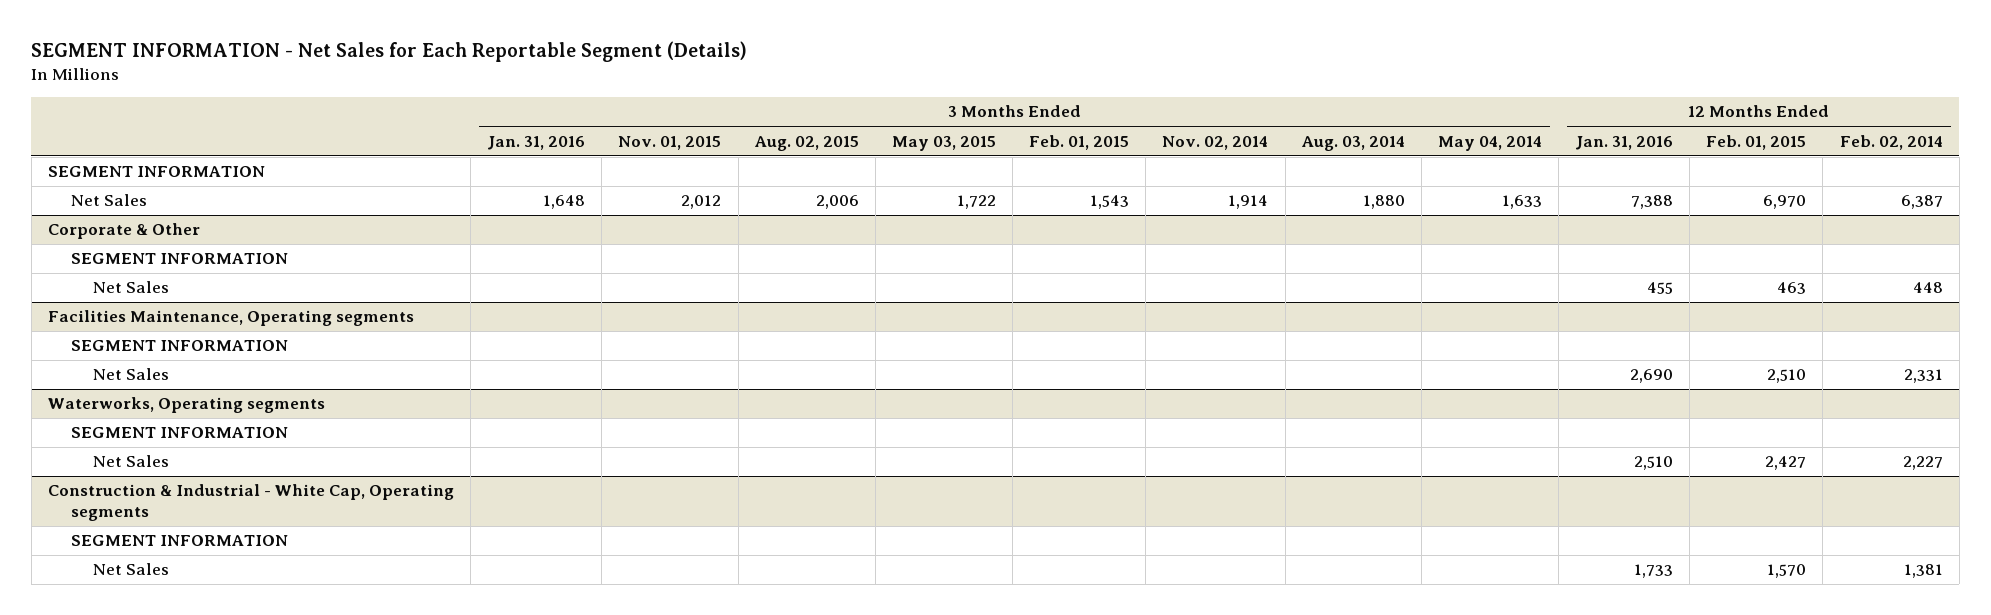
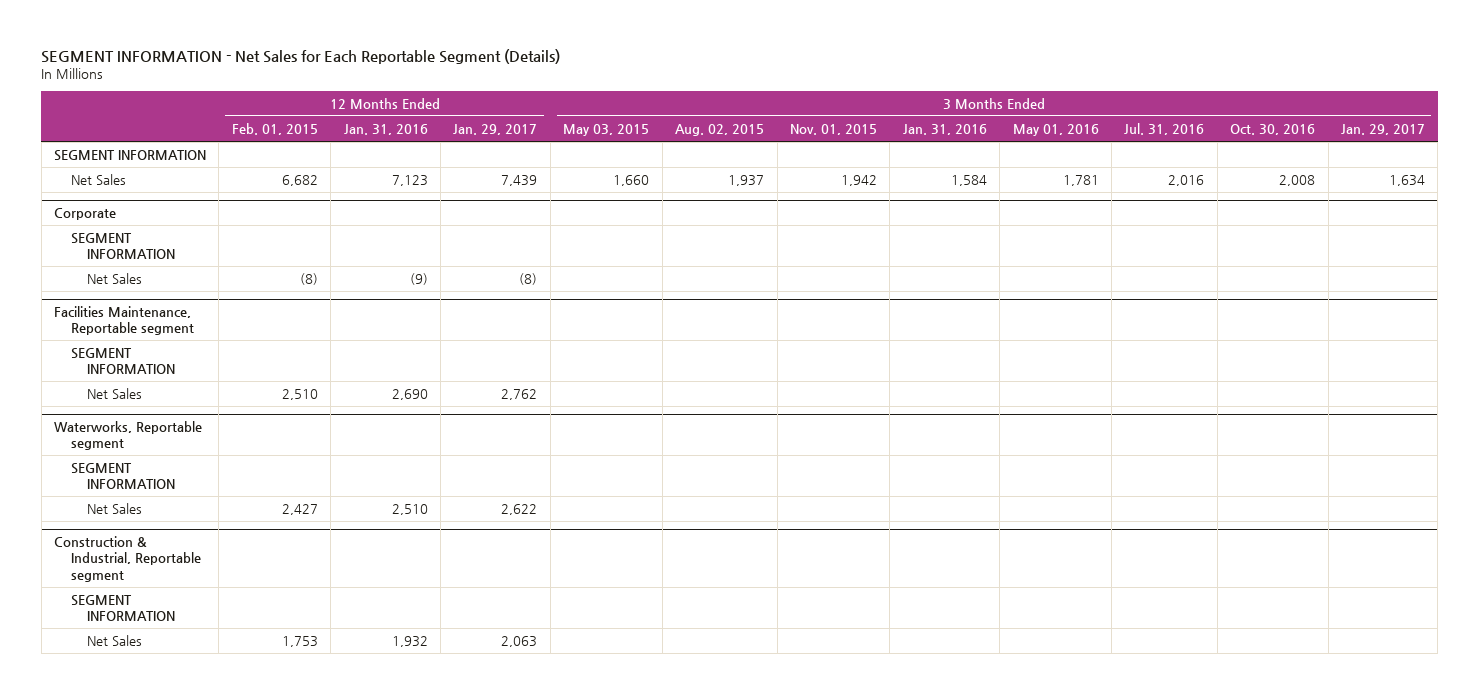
- | 3 Months Ended Jan. 31, 2016 | 3 Months Ended Nov. 01, 2015 | 3 Months Ended Aug. 02, 2015 | 3 Months Ended May 03, 2015 | 3 Months Ended Feb. 01, 2015 | 3 Months Ended Nov. 02, 2014 | 3 Months Ended Aug. 03, 2014 | 3 Months Ended May 04, 2014 | 12 Months Ended Jan. 31, 2016 | 12 Months Ended Feb. 01, 2015 | 12 Months Ended Feb. 02, 2014
+ | 12 Months Ended Feb. 01, 2015 | 12 Months Ended Jan. 31, 2016 | 12 Months Ended Jan. 29, 2017 | 3 Months Ended May 03, 2015 | 3 Months Ended Aug. 02, 2015 | 3 Months Ended Nov. 01, 2015 | 3 Months Ended Jan. 31, 2016 | 3 Months Ended May 01, 2016 | 3 Months Ended Jul. 31, 2016 | 3 Months Ended Oct. 30, 2016 | 3 Months Ended Jan. 29, 2017
- Net Sales | 1,648 | 2,012 | 2,006 | 1,722 | 1,543 | 1,914 | 1,880 | 1,633 | 7,388 | 6,970 | 6,387
- Corporate & Other
+ Net Sales | 6,682 | 7,123 | 7,439 | 1,660 | 1,937 | 1,942 | 1,584 | 1,781 | 2,016 | 2,008 | 1,634
+ Corporate
- Net Sales | | | | | | | | | 455 | 463 | 448
- Facilities Maintenance, Operating segments
+ Net Sales | (8) | (9) | (8) | | | | | | | |
+ Facilities Maintenance, Reportable segment
- Waterworks, Operating segments
+ Waterworks, Reportable segment
- Construction & Industrial - White Cap, Operating segments
+ Construction & Industrial, Reportable segment
- Net Sales | | | | | | | | | 1,733 | 1,570 | 1,381
+ Net Sales | 1,753 | 1,932 | 2,063 | | | | | | | |

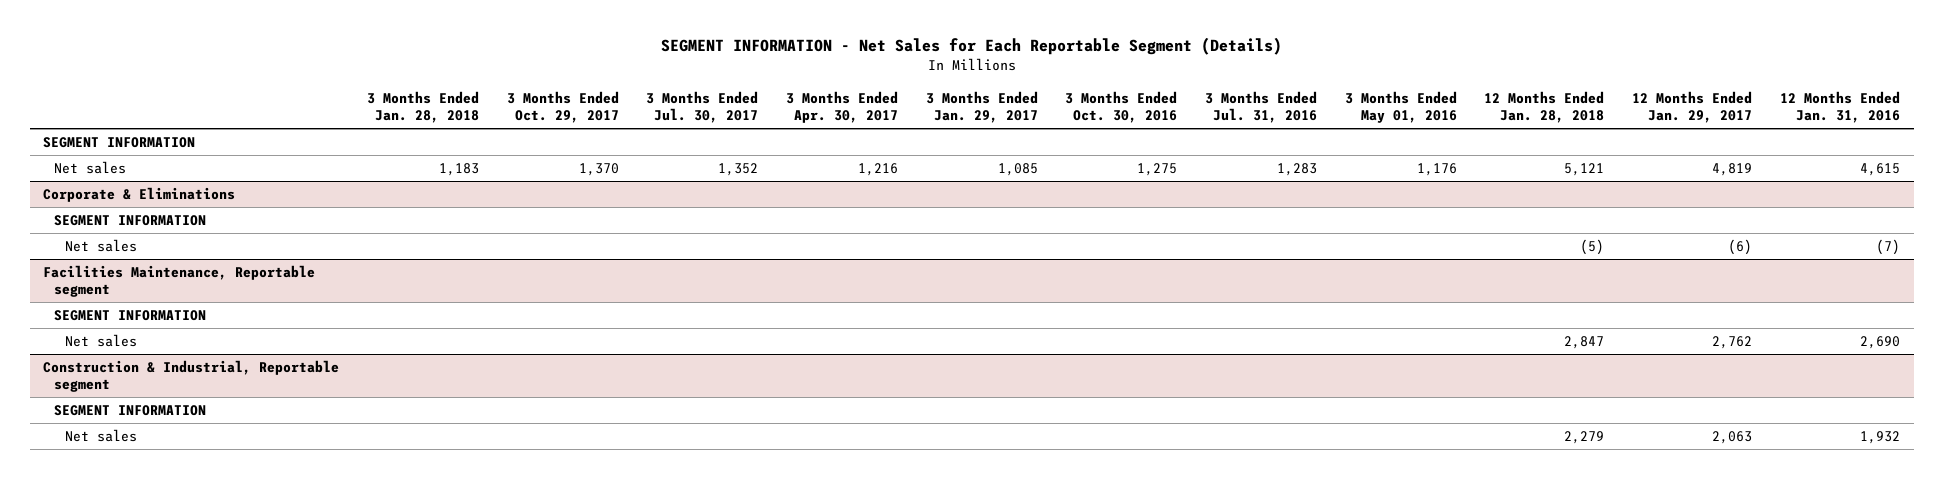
- | 12 Months Ended Feb. 01, 2015 | 12 Months Ended Jan. 31, 2016 | 12 Months Ended Jan. 29, 2017 | 3 Months Ended May 03, 2015 | 3 Months Ended Aug. 02, 2015 | 3 Months Ended Nov. 01, 2015 | 3 Months Ended Jan. 31, 2016 | 3 Months Ended May 01, 2016 | 3 Months Ended Jul. 31, 2016 | 3 Months Ended Oct. 30, 2016 | 3 Months Ended Jan. 29, 2017
+ | 3 Months Ended Jan. 28, 2018 | 3 Months Ended Oct. 29, 2017 | 3 Months Ended Jul. 30, 2017 | 3 Months Ended Apr. 30, 2017 | 3 Months Ended Jan. 29, 2017 | 3 Months Ended Oct. 30, 2016 | 3 Months Ended Jul. 31, 2016 | 3 Months Ended May 01, 2016 | 12 Months Ended Jan. 28, 2018 | 12 Months Ended Jan. 29, 2017 | 12 Months Ended Jan. 31, 2016
- Net Sales | 6,682 | 7,123 | 7,439 | 1,660 | 1,937 | 1,942 | 1,584 | 1,781 | 2,016 | 2,008 | 1,634
- Corporate
+ Net sales | 1,183 | 1,370 | 1,352 | 1,216 | 1,085 | 1,275 | 1,283 | 1,176 | 5,121 | 4,819 | 4,615
+ Corporate & Eliminations
- Net Sales | (8) | (9) | (8) | | | | | | | |
+ Net sales | | | | | | | | | (5) | (6) | (7)
@ Facilities Maintenance, Reportable segment
- Net Sales | 2,510 | 2,690 | 2,762 | | | | | | | |
- Waterworks, Reportable segment
- SEGMENT INFORMATION
- Net Sales | 2,427 | 2,510 | 2,622 | | | | | | | |
@ Facilities Maintenance, Reportable segment
+ Net sales | | | | | | | | | 2,847 | 2,762 | 2,690
@ Construction & Industrial, Reportable segment
- Net Sales | 1,753 | 1,932 | 2,063 | | | | | | | |
+ Net sales | | | | | | | | | 2,279 | 2,063 | 1,932

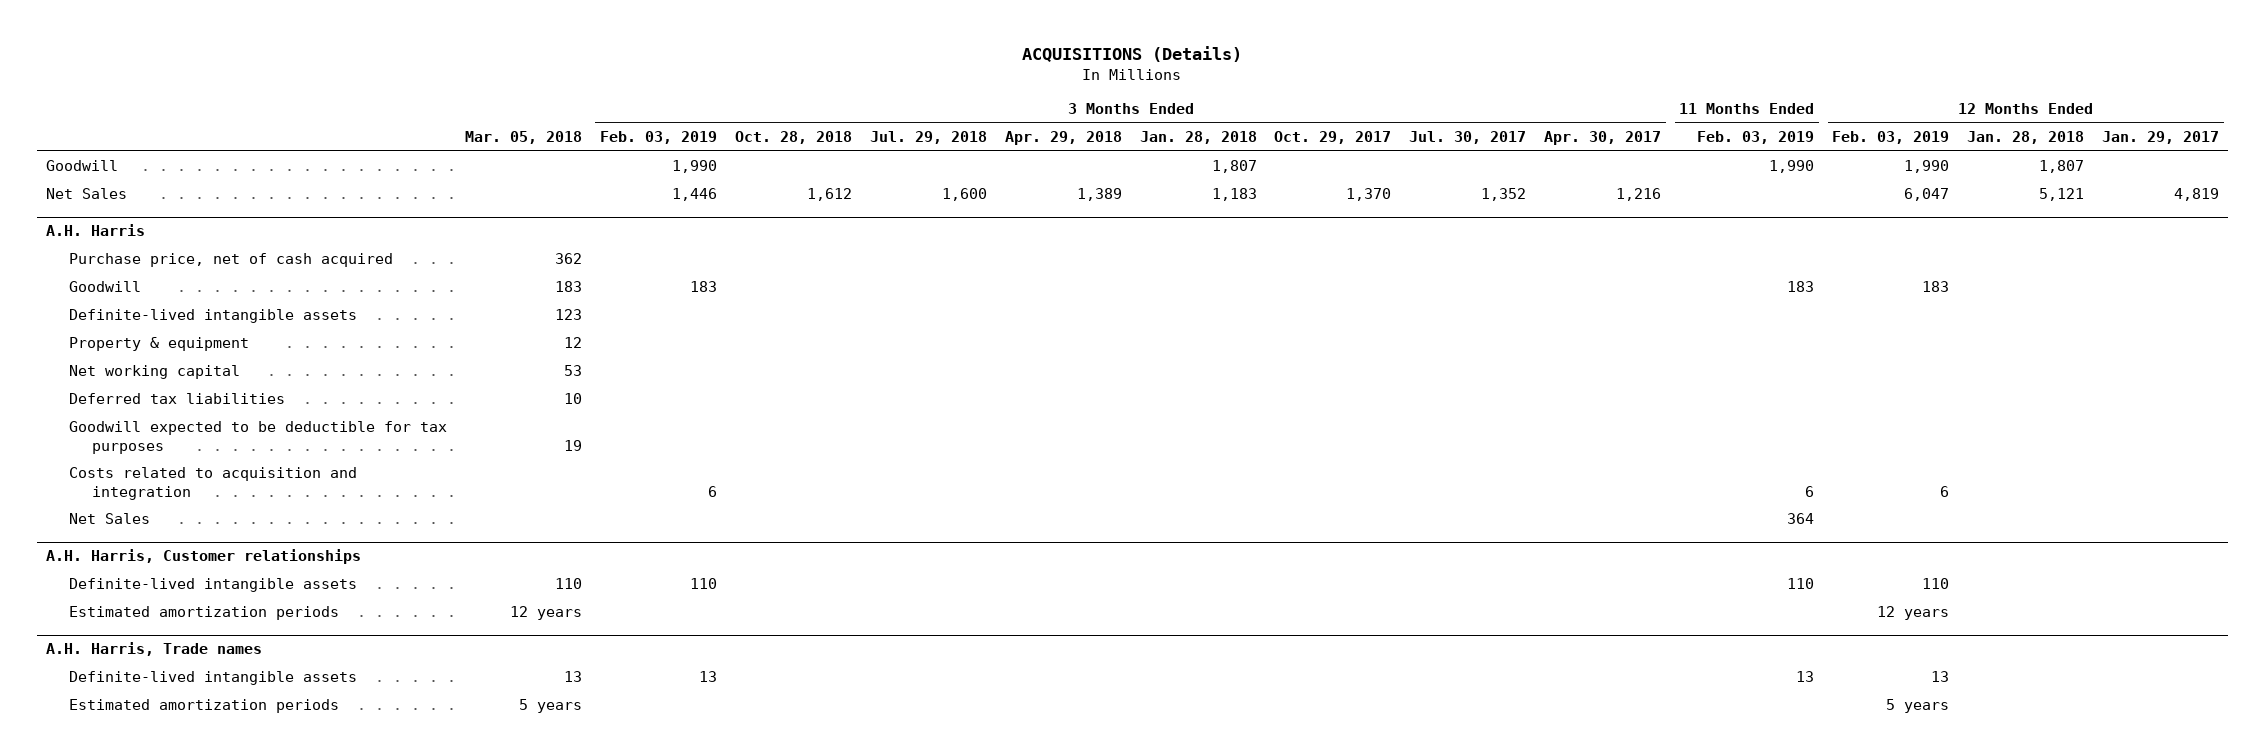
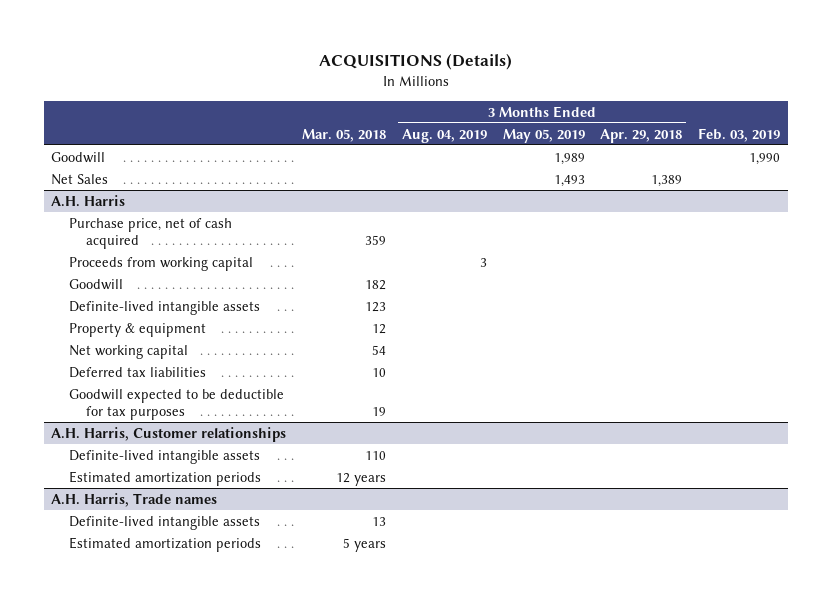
- | Mar. 05, 2018 | 3 Months Ended Feb. 03, 2019 | 3 Months Ended Oct. 28, 2018 | 3 Months Ended Jul. 29, 2018 | 3 Months Ended Apr. 29, 2018 | 3 Months Ended Jan. 28, 2018 | 3 Months Ended Oct. 29, 2017 | 3 Months Ended Jul. 30, 2017 | 3 Months Ended Apr. 30, 2017 | 11 Months Ended Feb. 03, 2019 | 12 Months Ended Feb. 03, 2019 | 12 Months Ended Jan. 28, 2018 | 12 Months Ended Jan. 29, 2017
+ | Mar. 05, 2018 | 3 Months Ended Aug. 04, 2019 | 3 Months Ended May 05, 2019 | 3 Months Ended Apr. 29, 2018 | Feb. 03, 2019
@ A.H. Harris
- Purchase price, net of cash acquired | 362 | | | | | | | | | | | |
- Goodwill | 183 | 183 | | | | | | | | 183 | 183 | |
+ Purchase price, net of cash acquired | 359 | | | |
+ Proceeds from working capital | | 3 | | |
+ Goodwill | 182 | | | |
- Net working capital | 53 | | | | | | | | | | | |
+ Net working capital | 54 | | | |
- Costs related to acquisition and integration | | 6 | | | | | | | | 6 | 6 | |
- Net Sales | | | | | | | | | | 364 | | |

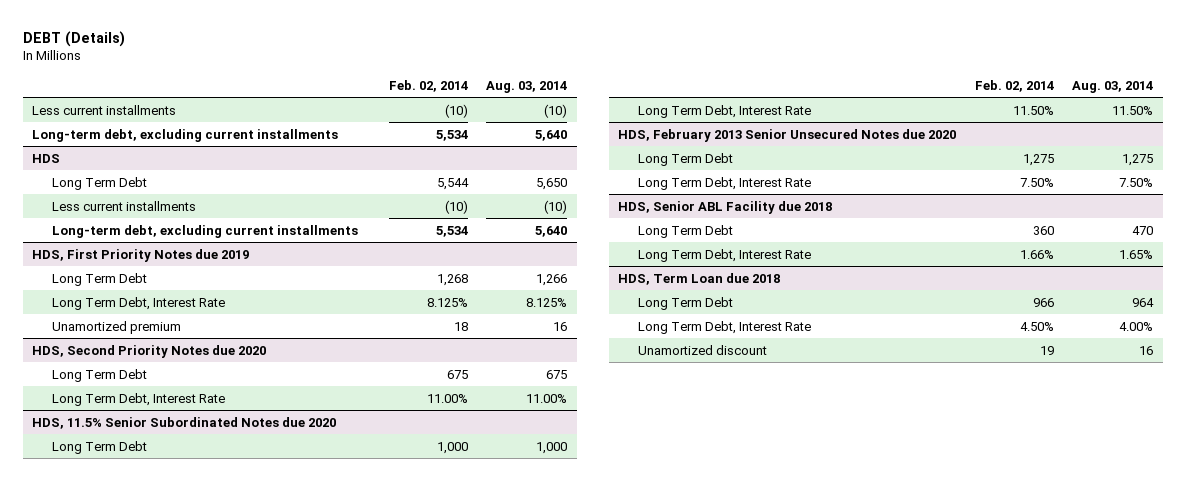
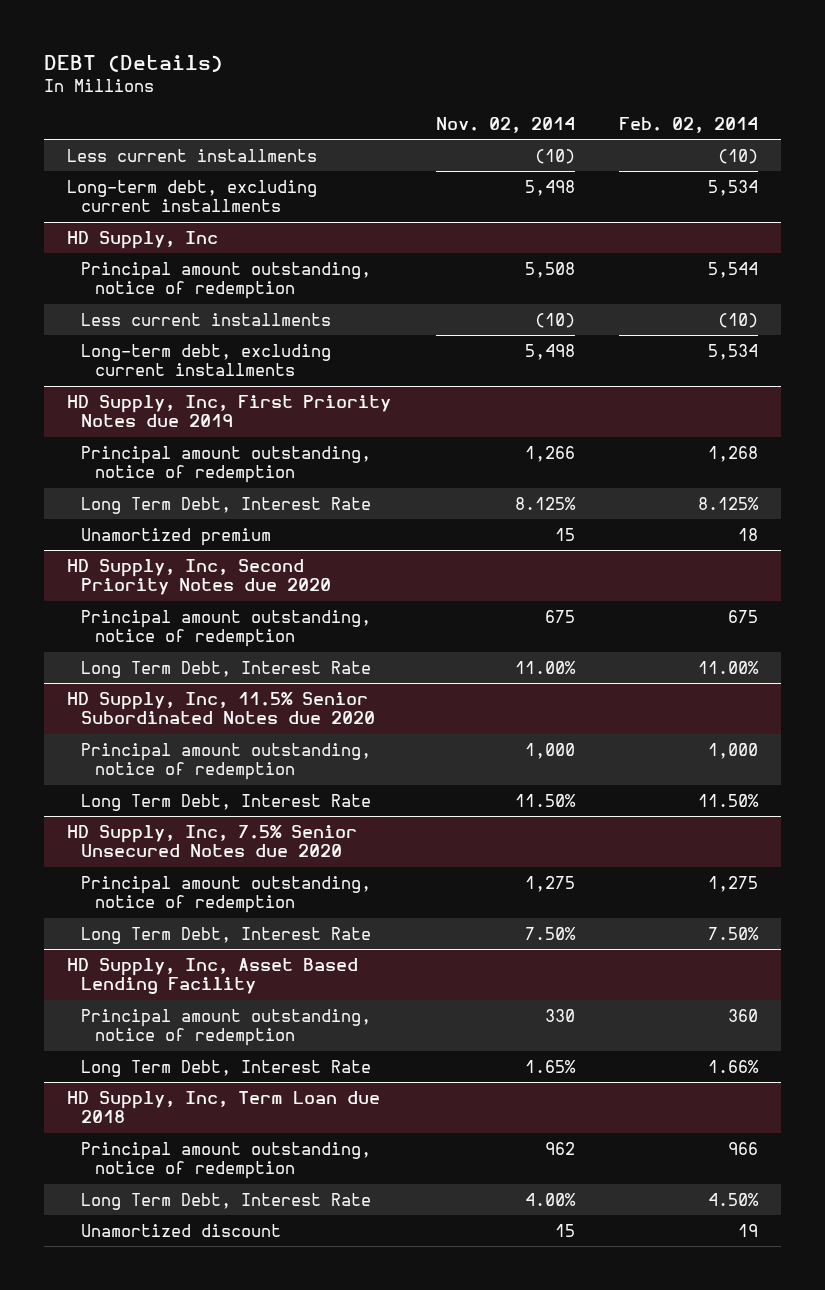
- | Feb. 02, 2014 | Aug. 03, 2014
+ | Nov. 02, 2014 | Feb. 02, 2014
- HDS
- Long Term Debt | 5,544 | 5,650
+ HD Supply, Inc
+ Principal amount outstanding, notice of redemption | 5,508 | 5,544
- HDS, First Priority Notes due 2019
- Long Term Debt | 1,268 | 1,266
+ HD Supply, Inc, First Priority Notes due 2019
+ Principal amount outstanding, notice of redemption | 1,266 | 1,268
- HDS, Second Priority Notes due 2020
- Long Term Debt | 675 | 675
+ HD Supply, Inc, Second Priority Notes due 2020
+ Principal amount outstanding, notice of redemption | 675 | 675
- HDS, 11.5% Senior Subordinated Notes due 2020
- Long Term Debt | 1,000 | 1,000
+ HD Supply, Inc, 11.5% Senior Subordinated Notes due 2020
+ Principal amount outstanding, notice of redemption | 1,000 | 1,000
- HDS, February 2013 Senior Unsecured Notes due 2020
- Long Term Debt | 1,275 | 1,275
+ HD Supply, Inc, 7.5% Senior Unsecured Notes due 2020
+ Principal amount outstanding, notice of redemption | 1,275 | 1,275
- HDS, Senior ABL Facility due 2018
- Long Term Debt | 360 | 470
+ HD Supply, Inc, Asset Based Lending Facility
+ Principal amount outstanding, notice of redemption | 330 | 360
- HDS, Term Loan due 2018
- Long Term Debt | 966 | 964
+ HD Supply, Inc, Term Loan due 2018
+ Principal amount outstanding, notice of redemption | 962 | 966

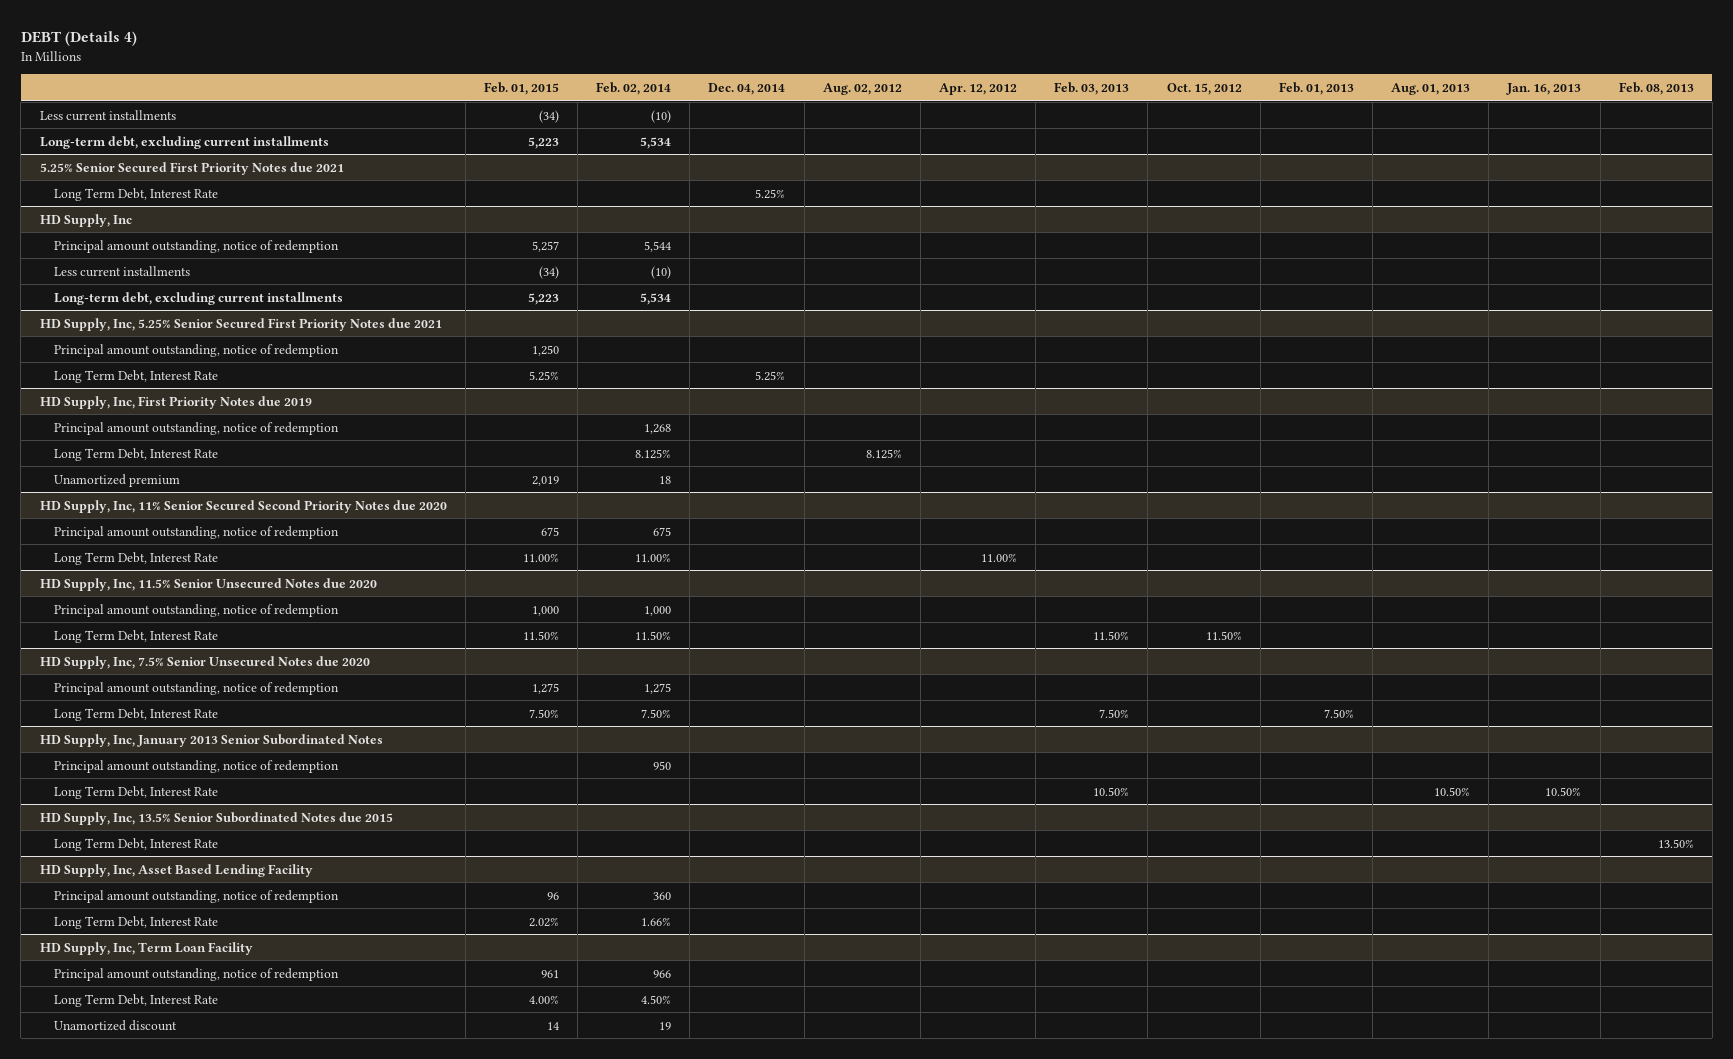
- DEBT (Details)
+ DEBT (Details 4)
- | Nov. 02, 2014 | Feb. 02, 2014
+ | Feb. 01, 2015 | Feb. 02, 2014 | Dec. 04, 2014 | Aug. 02, 2012 | Apr. 12, 2012 | Feb. 03, 2013 | Oct. 15, 2012 | Feb. 01, 2013 | Aug. 01, 2013 | Jan. 16, 2013 | Feb. 08, 2013
+ 5.25% Senior Secured First Priority Notes due 2021
+ Long Term Debt, Interest Rate | | | 5.25% | | | | | | | |
+ HD Supply, Inc, 5.25% Senior Secured First Priority Notes due 2021
+ Principal amount outstanding, notice of redemption | 1,250 | | | | | | | | | |
+ Long Term Debt, Interest Rate | 5.25% | | 5.25% | | | | | | | |
- HD Supply, Inc, Second Priority Notes due 2020
+ HD Supply, Inc, 11% Senior Secured Second Priority Notes due 2020
- HD Supply, Inc, 11.5% Senior Subordinated Notes due 2020
+ HD Supply, Inc, 11.5% Senior Unsecured Notes due 2020
+ HD Supply, Inc, January 2013 Senior Subordinated Notes
+ Principal amount outstanding, notice of redemption | | 950 | | | | | | | | |
+ Long Term Debt, Interest Rate | | | | | | 10.50% | | | 10.50% | 10.50% |
+ HD Supply, Inc, 13.5% Senior Subordinated Notes due 2015
+ Long Term Debt, Interest Rate | | | | | | | | | | | 13.50%
- HD Supply, Inc, Term Loan due 2018
+ HD Supply, Inc, Term Loan Facility

